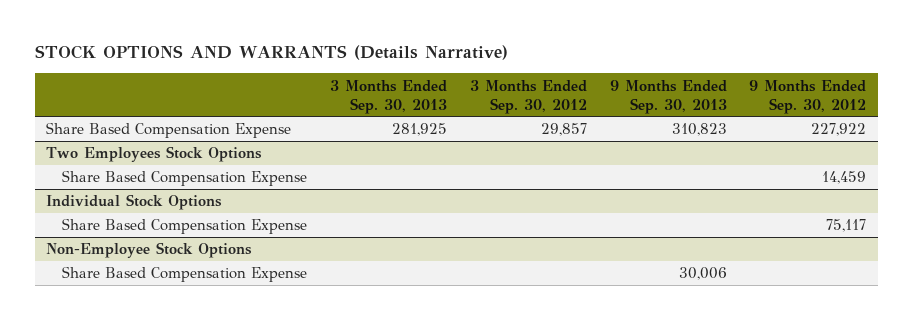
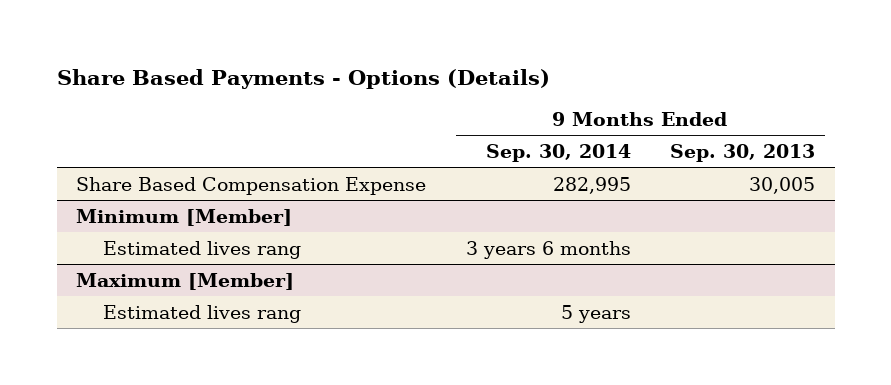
- STOCK OPTIONS AND WARRANTS (Details Narrative)
+ Share Based Payments - Options (Details)
- | 3 Months Ended Sep. 30, 2013 | 3 Months Ended Sep. 30, 2012 | 9 Months Ended Sep. 30, 2013 | 9 Months Ended Sep. 30, 2012
+ | 9 Months Ended Sep. 30, 2014 | 9 Months Ended Sep. 30, 2013
- Share Based Compensation Expense | 281,925 | 29,857 | 310,823 | 227,922
- Two Employees Stock Options
- Share Based Compensation Expense | | | | 14,459
- Individual Stock Options
- Share Based Compensation Expense | | | | 75,117
- Non-Employee Stock Options
- Share Based Compensation Expense | | | 30,006 |
+ Share Based Compensation Expense | 282,995 | 30,005
+ Minimum [Member]
+ Estimated lives rang | 3 years 6 months |
+ Maximum [Member]
+ Estimated lives rang | 5 years |

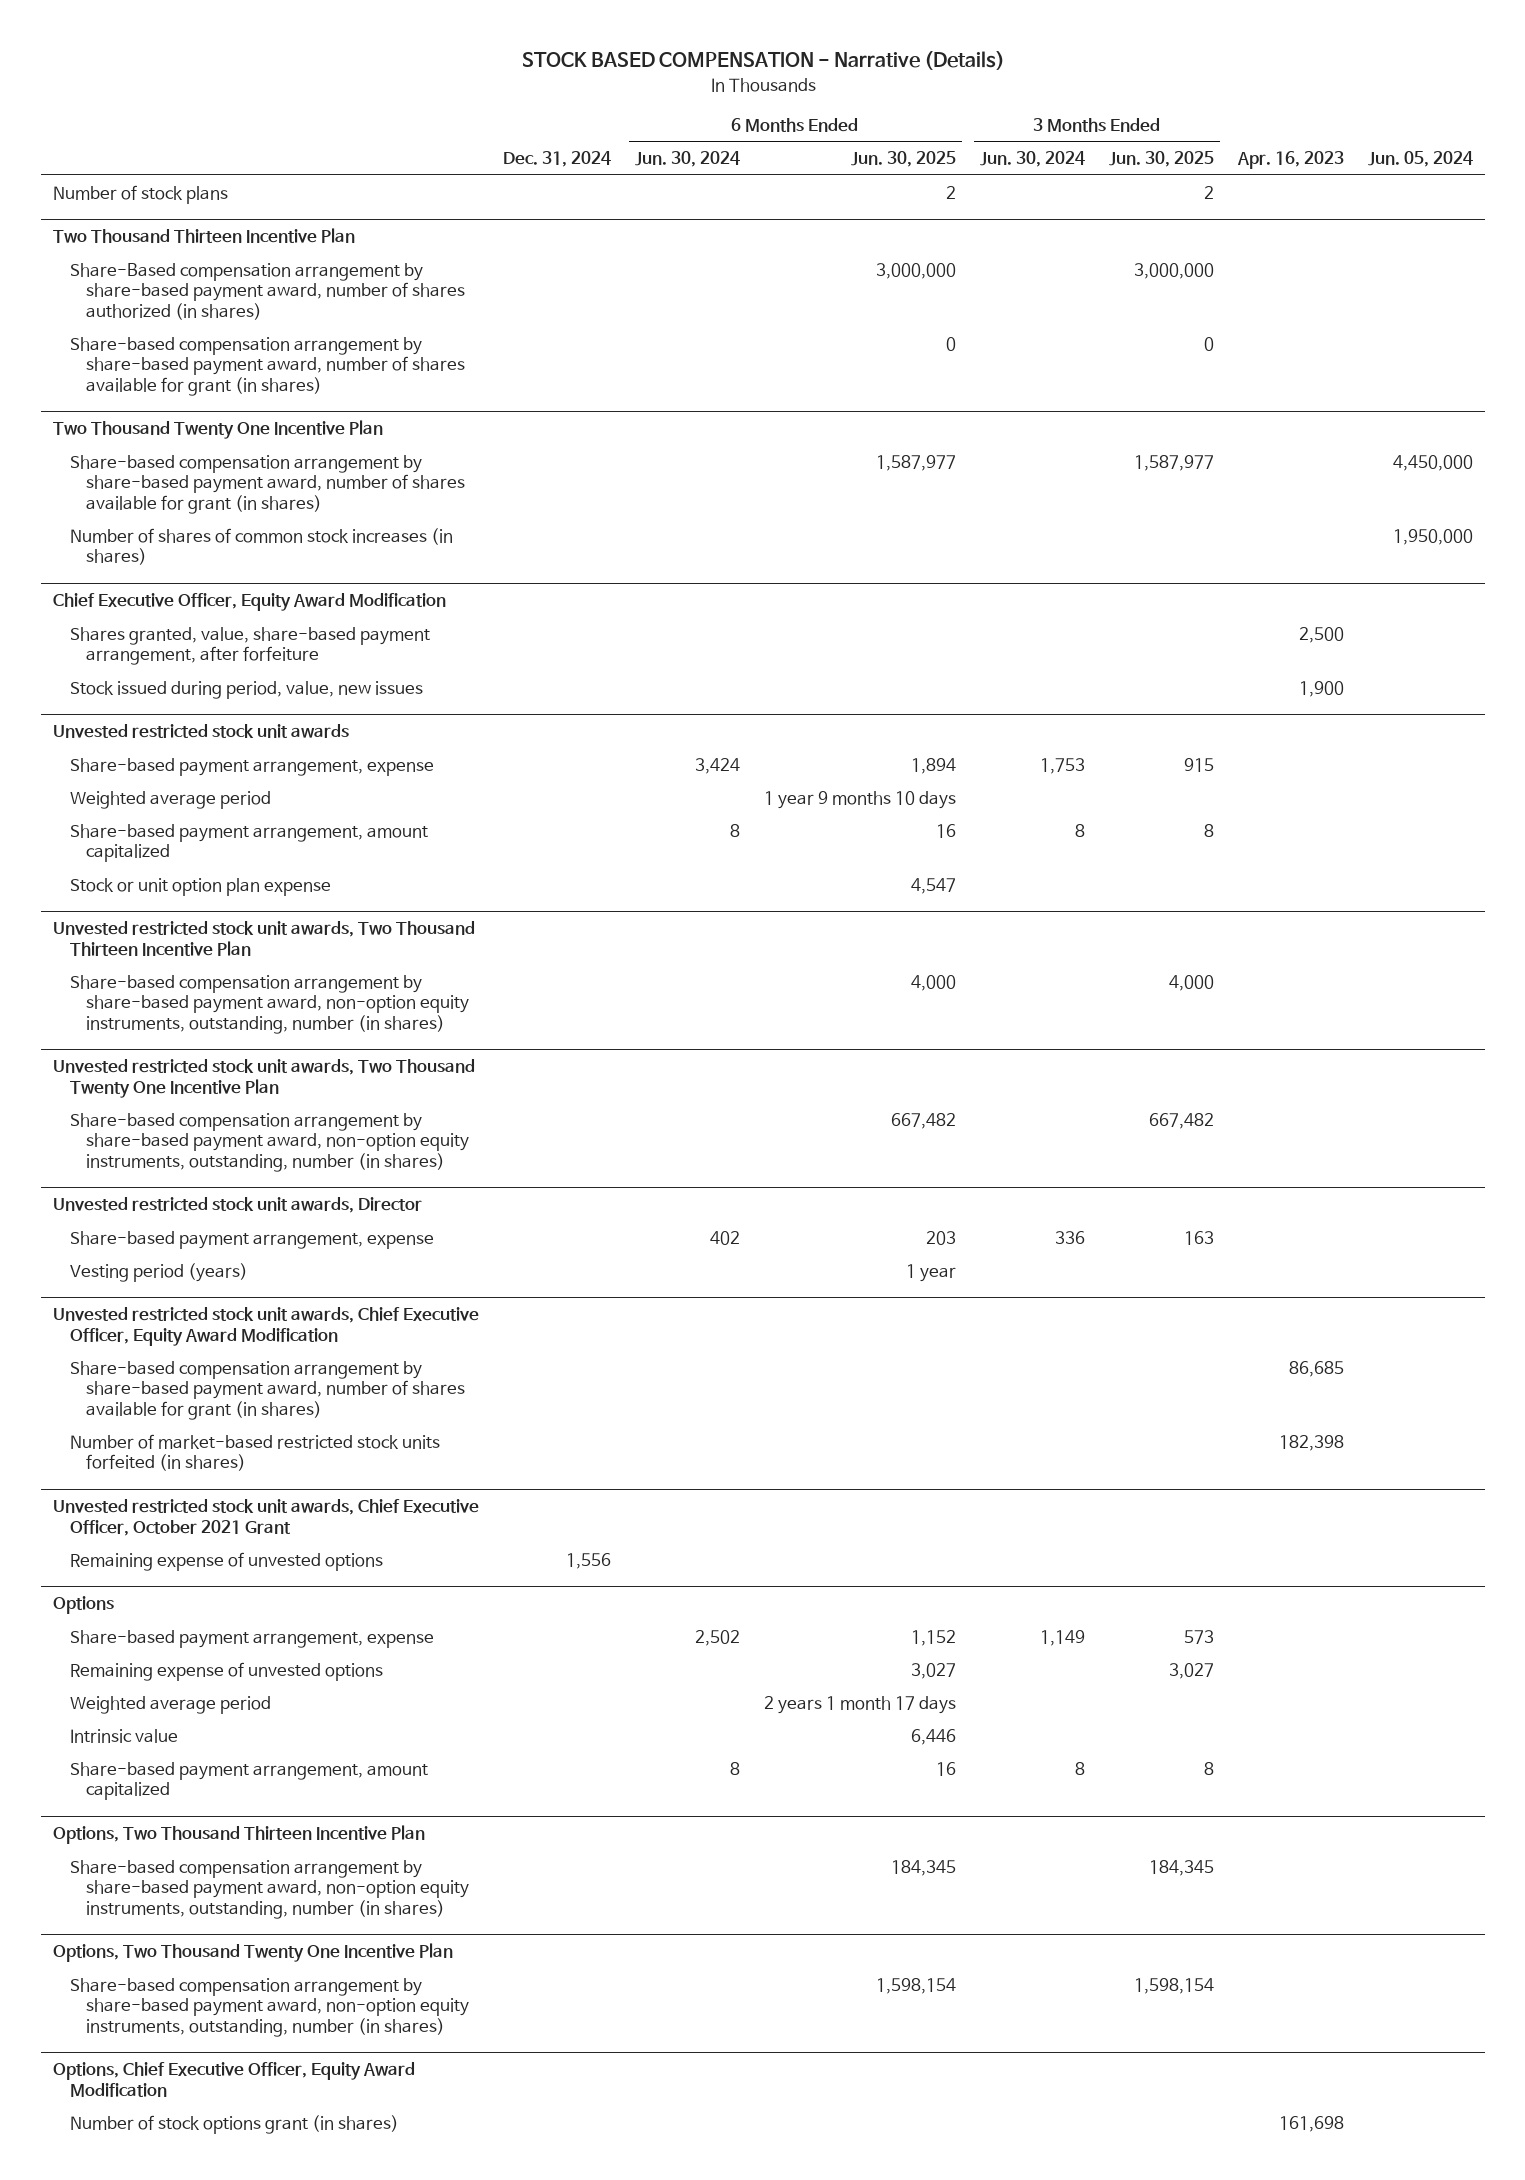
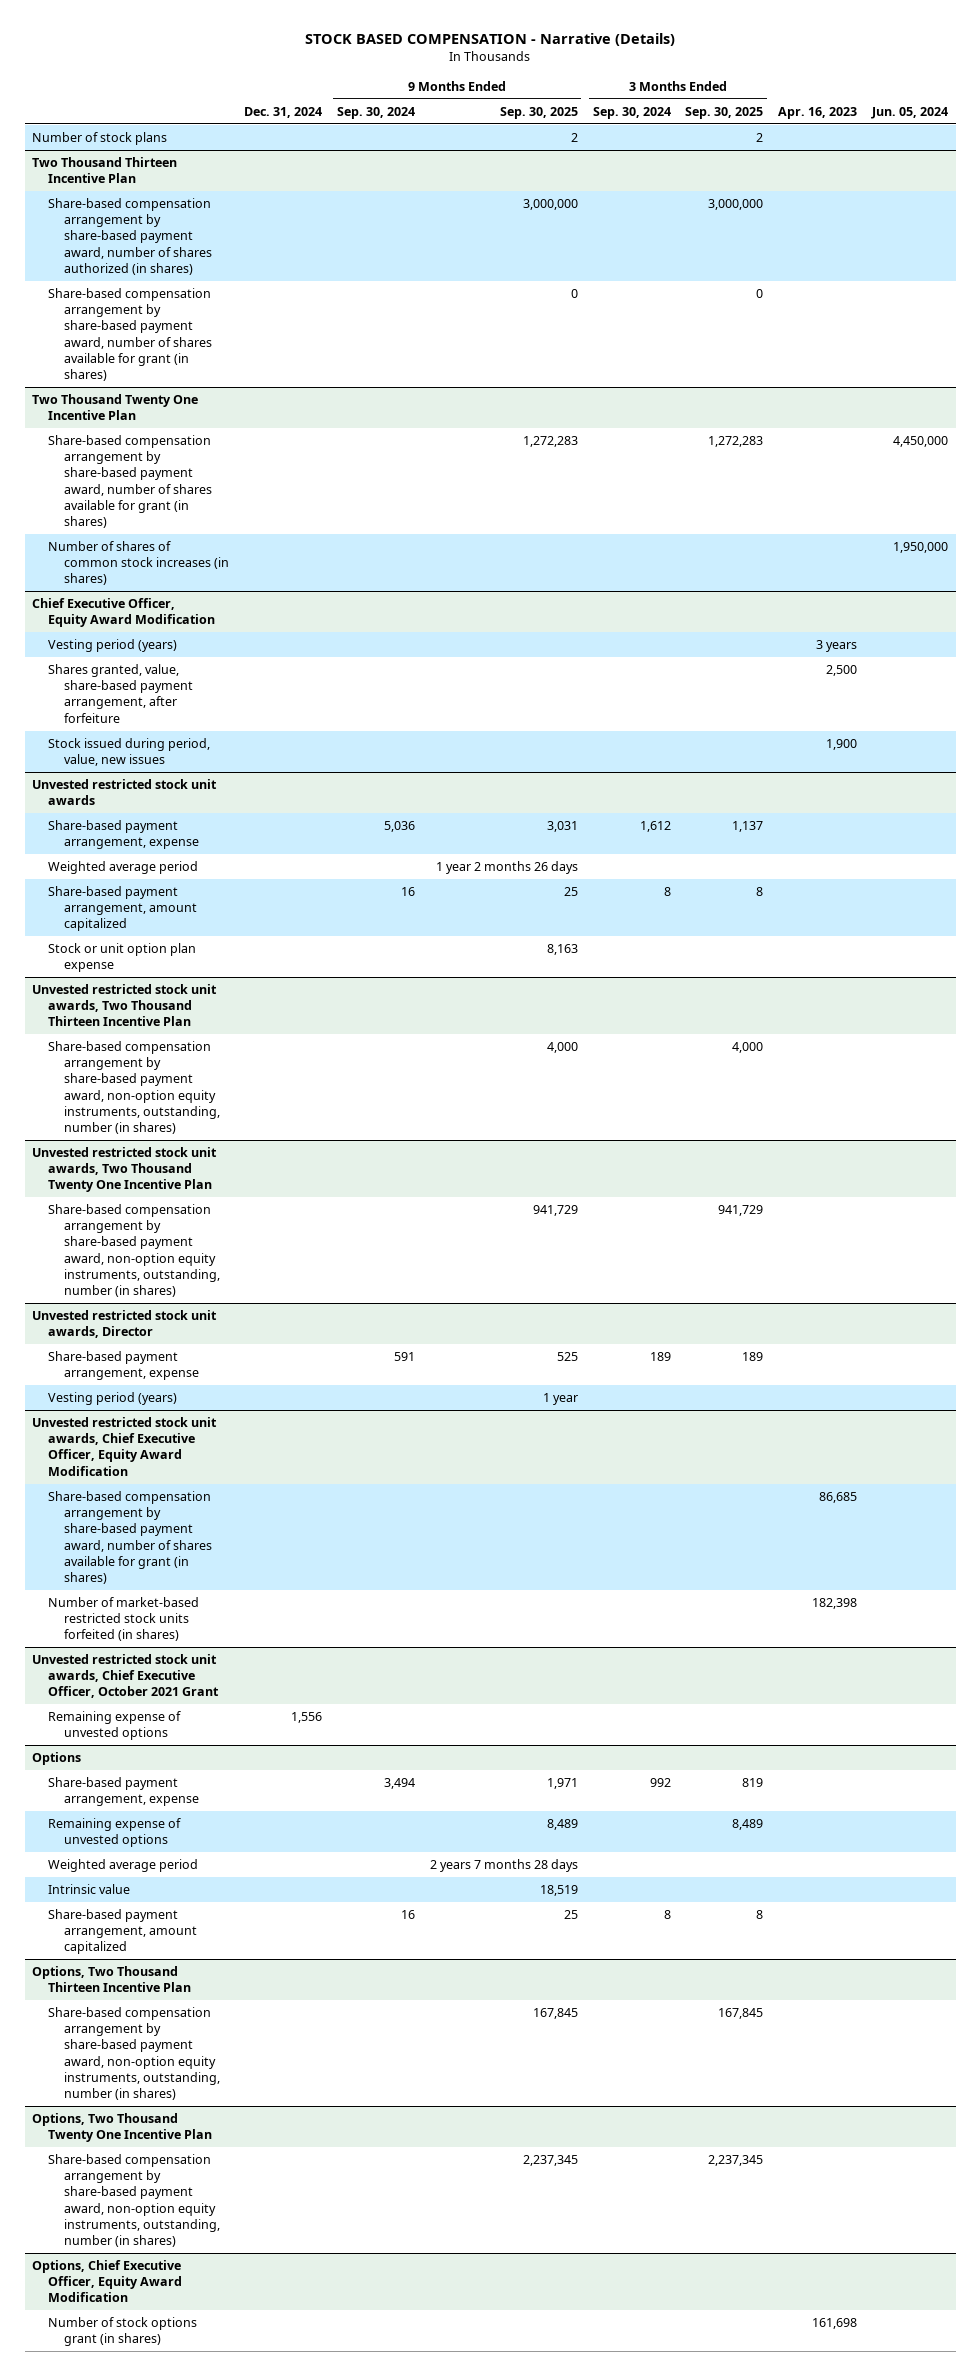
- | Dec. 31, 2024 | 6 Months Ended Jun. 30, 2024 | 6 Months Ended Jun. 30, 2025 | 3 Months Ended Jun. 30, 2024 | 3 Months Ended Jun. 30, 2025 | Apr. 16, 2023 | Jun. 05, 2024
+ | Dec. 31, 2024 | 9 Months Ended Sep. 30, 2024 | 9 Months Ended Sep. 30, 2025 | 3 Months Ended Sep. 30, 2024 | 3 Months Ended Sep. 30, 2025 | Apr. 16, 2023 | Jun. 05, 2024
@ Two Thousand Thirteen Incentive Plan
- Share-Based compensation arrangement by share-based payment award, number of shares authorized (in shares) | | | 3,000,000 | | 3,000,000 | |
+ Share-based compensation arrangement by share-based payment award, number of shares authorized (in shares) | | | 3,000,000 | | 3,000,000 | |
@ Chief Executive Officer, Equity Award Modification
+ Vesting period (years) | | | | | | 3 years |

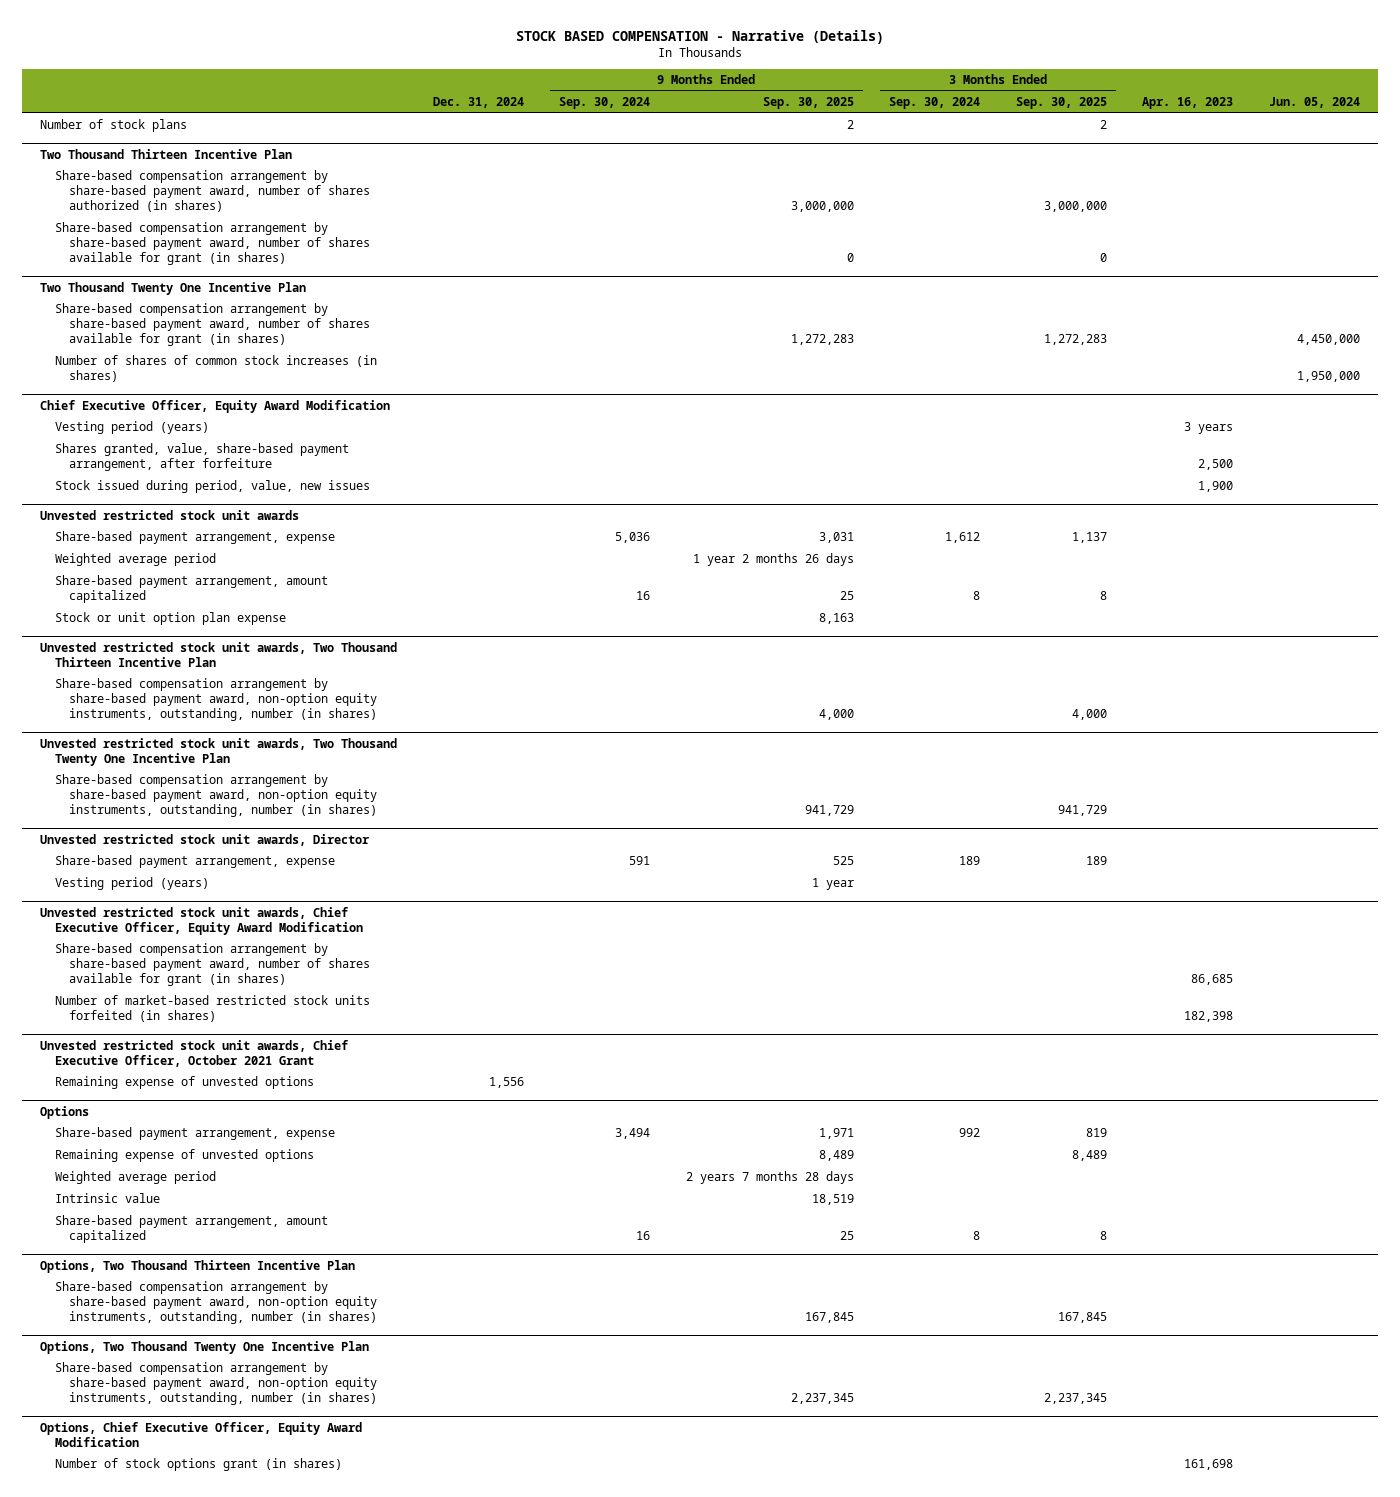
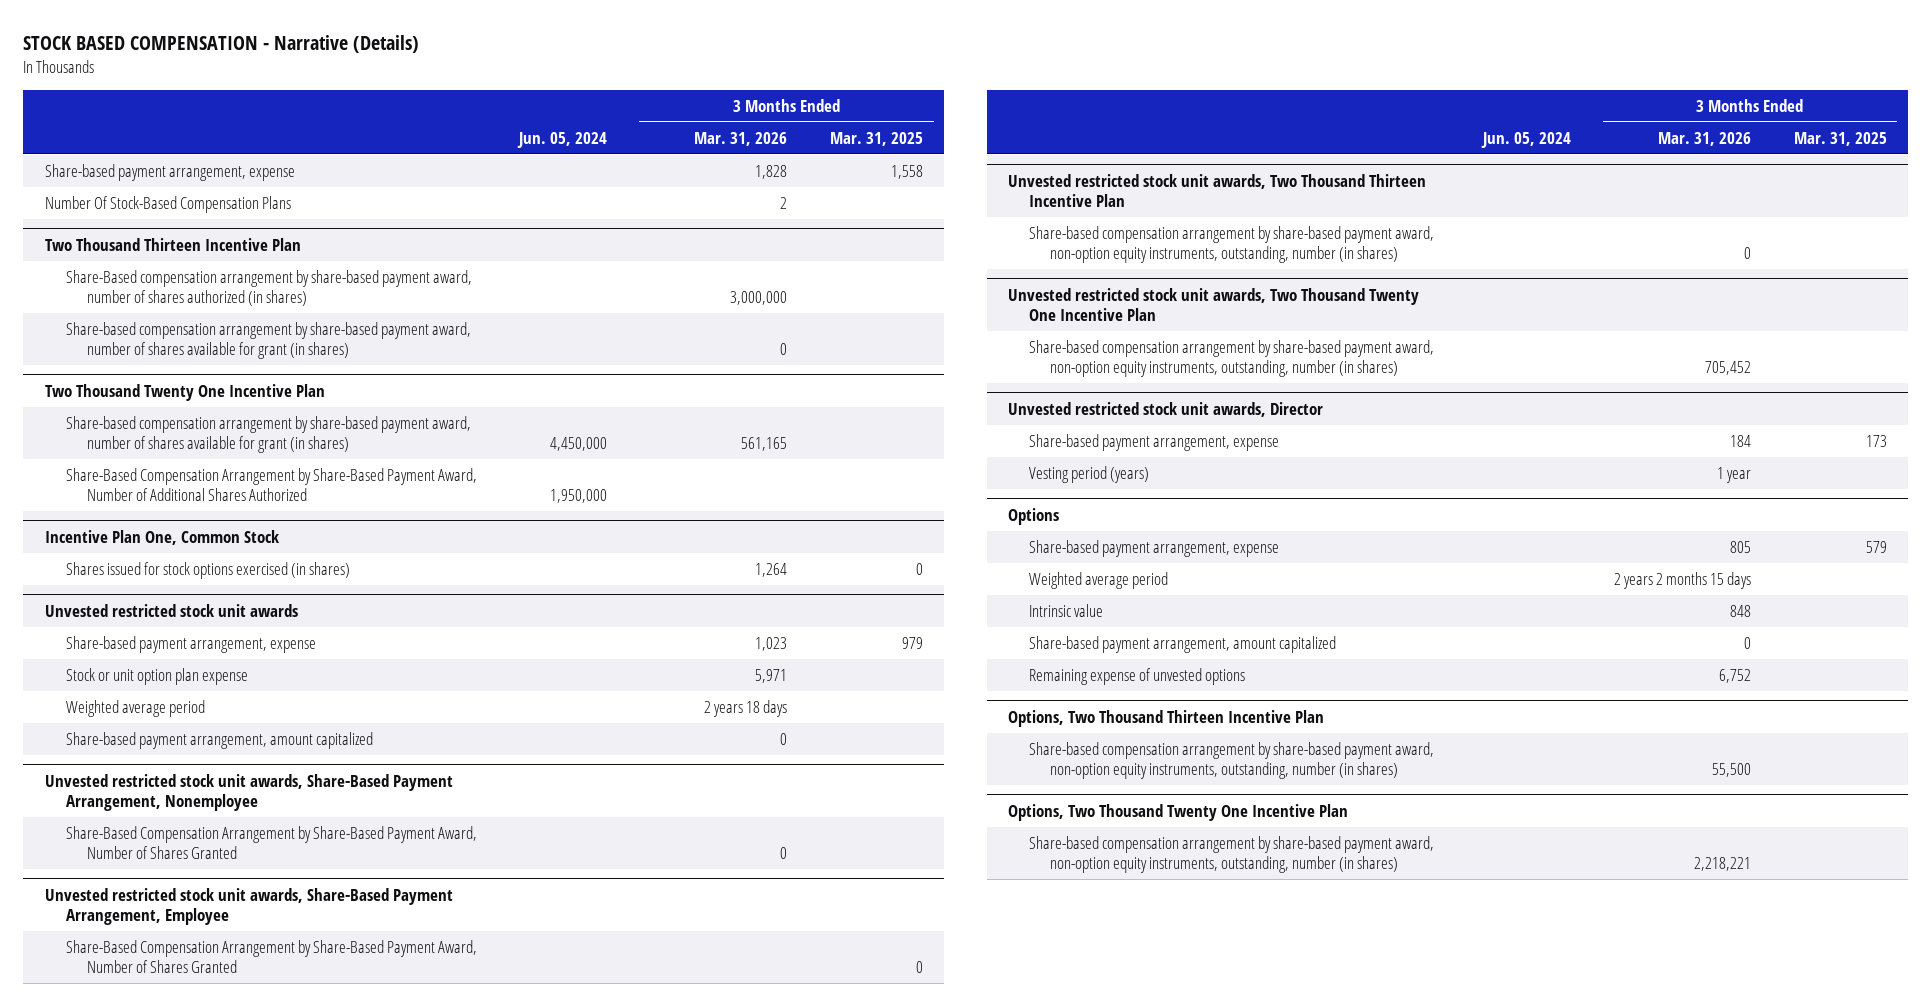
- | Dec. 31, 2024 | 9 Months Ended Sep. 30, 2024 | 9 Months Ended Sep. 30, 2025 | 3 Months Ended Sep. 30, 2024 | 3 Months Ended Sep. 30, 2025 | Apr. 16, 2023 | Jun. 05, 2024
+ | Jun. 05, 2024 | 3 Months Ended Mar. 31, 2026 | 3 Months Ended Mar. 31, 2025
- Number of stock plans | | | 2 | | 2 | |
+ Share-based payment arrangement, expense | | 1,828 | 1,558
+ Number Of Stock-Based Compensation Plans | | 2 |
@ Two Thousand Thirteen Incentive Plan
- Share-based compensation arrangement by share-based payment award, number of shares authorized (in shares) | | | 3,000,000 | | 3,000,000 | |
+ Share-Based compensation arrangement by share-based payment award, number of shares authorized (in shares) | | 3,000,000 |
@ Two Thousand Twenty One Incentive Plan
- Number of shares of common stock increases (in shares) | | | | | | | 1,950,000
- Chief Executive Officer, Equity Award Modification
- Vesting period (years) | | | | | | 3 years |
- Shares granted, value, share-based payment arrangement, after forfeiture | | | | | | 2,500 |
- Stock issued during period, value, new issues | | | | | | 1,900 |
@ Two Thousand Twenty One Incentive Plan
+ Share-Based Compensation Arrangement by Share-Based Payment Award, Number of Additional Shares Authorized | 1,950,000 | |
+ Incentive Plan One, Common Stock
+ Shares issued for stock options exercised (in shares) | | 1,264 | 0
@ Unvested restricted stock unit awards
moved up: Stock or unit option plan expense | | 5,971 |
+ Unvested restricted stock unit awards, Share-Based Payment Arrangement, Nonemployee
+ Share-Based Compensation Arrangement by Share-Based Payment Award, Number of Shares Granted | | 0 |
+ Unvested restricted stock unit awards, Share-Based Payment Arrangement, Employee
+ Share-Based Compensation Arrangement by Share-Based Payment Award, Number of Shares Granted | | | 0
- Unvested restricted stock unit awards, Chief Executive Officer, Equity Award Modification
- Share-based compensation arrangement by share-based payment award, number of shares available for grant (in shares) | | | | | | 86,685 |
- Number of market-based restricted stock units forfeited (in shares) | | | | | | 182,398 |
- Unvested restricted stock unit awards, Chief Executive Officer, October 2021 Grant
- Remaining expense of unvested options | 1,556 | | | | | |
@ Options
moved down: Remaining expense of unvested options | | 6,752 |
- Options, Chief Executive Officer, Equity Award Modification
- Number of stock options grant (in shares) | | | | | | 161,698 |

